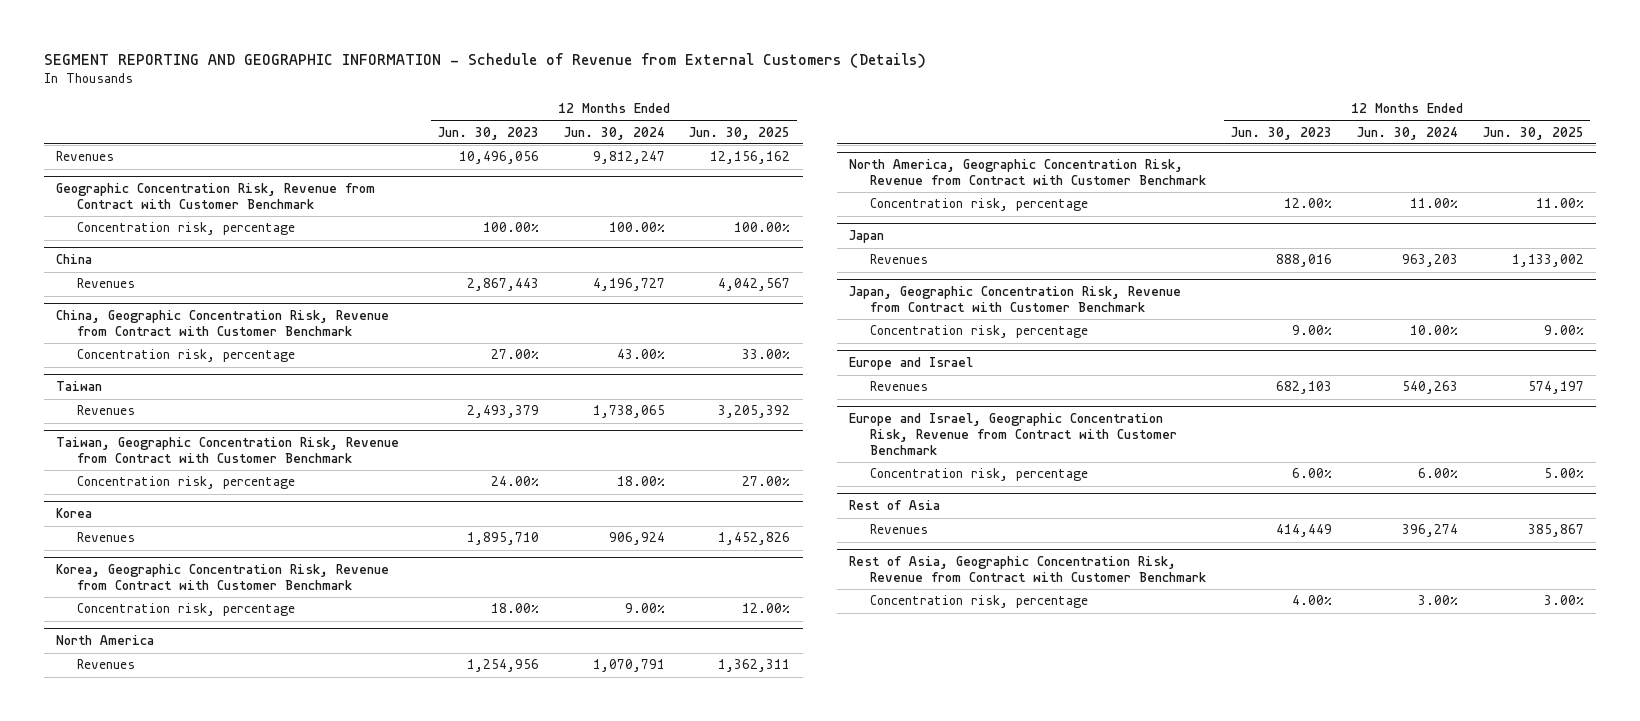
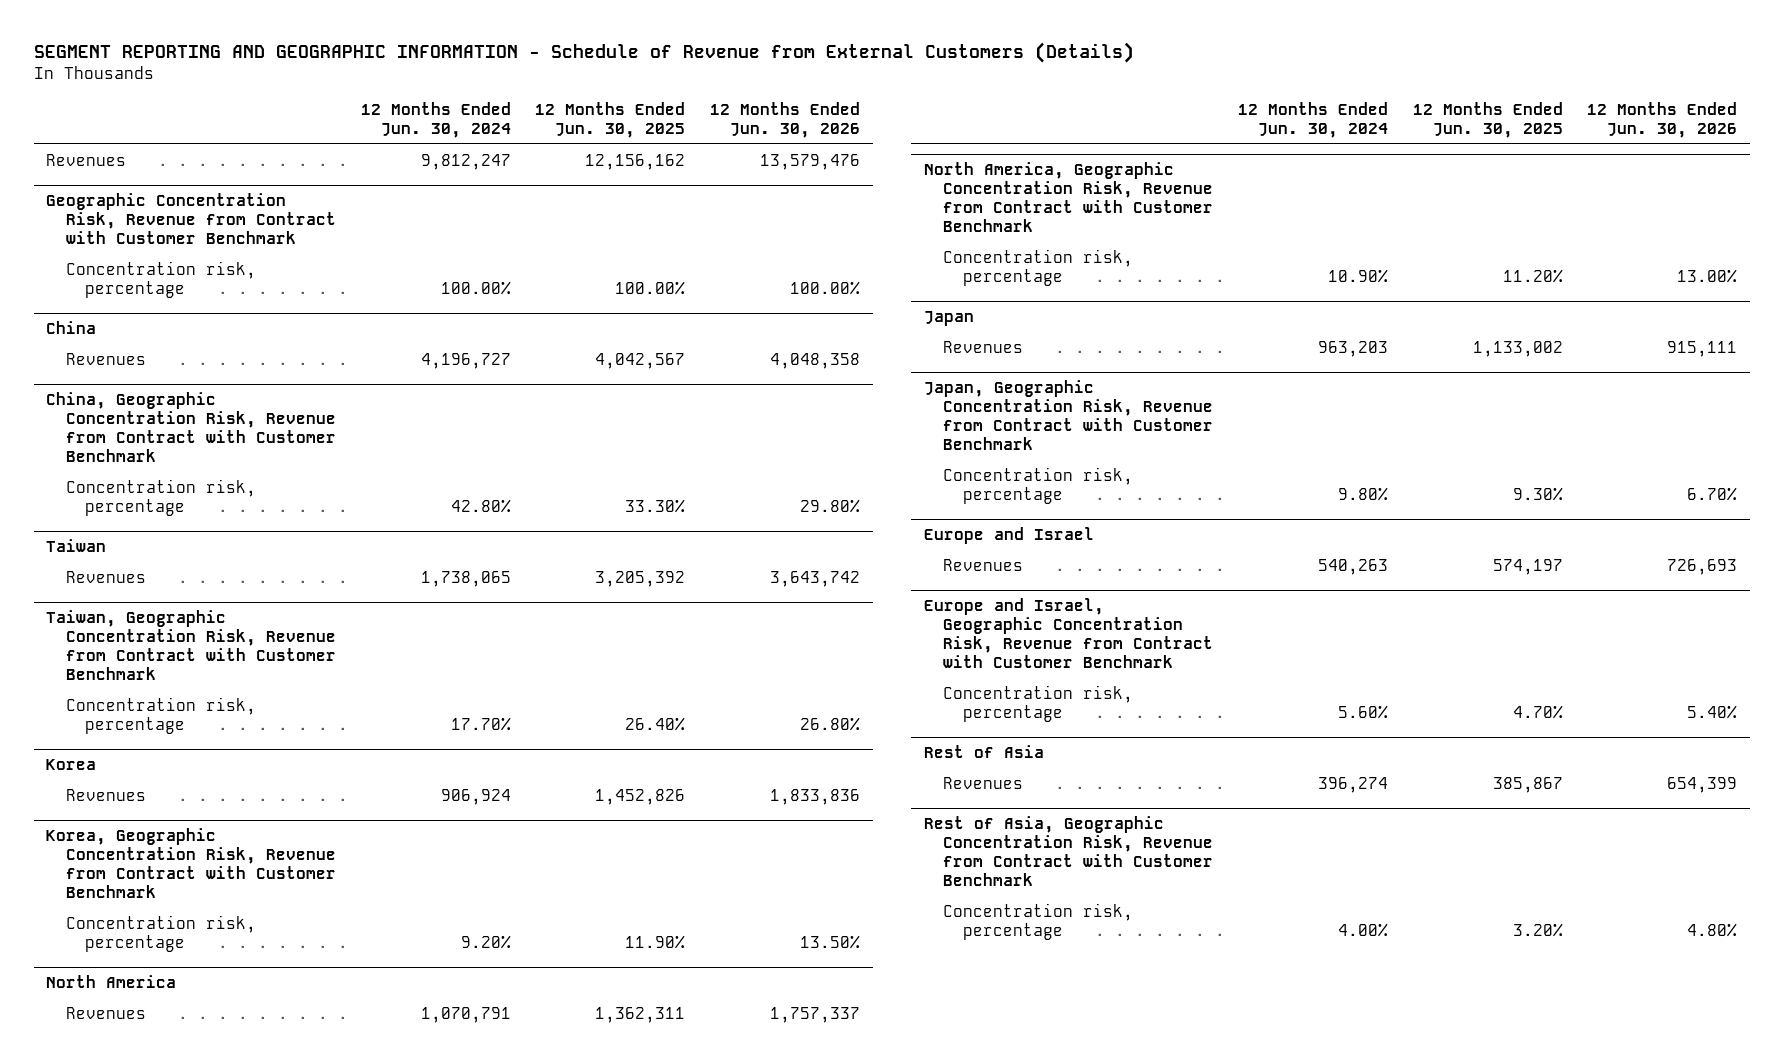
- | 12 Months Ended Jun. 30, 2023 | 12 Months Ended Jun. 30, 2024 | 12 Months Ended Jun. 30, 2025
+ | 12 Months Ended Jun. 30, 2024 | 12 Months Ended Jun. 30, 2025 | 12 Months Ended Jun. 30, 2026
@ China, Geographic Concentration Risk, Revenue from Contract with Customer Benchmark
- Concentration risk, percentage | 27.00% | 43.00% | 33.00%
+ Concentration risk, percentage | 42.80% | 33.30% | 29.80%
@ Taiwan, Geographic Concentration Risk, Revenue from Contract with Customer Benchmark
- Concentration risk, percentage | 24.00% | 18.00% | 27.00%
+ Concentration risk, percentage | 17.70% | 26.40% | 26.80%
@ Korea, Geographic Concentration Risk, Revenue from Contract with Customer Benchmark
- Concentration risk, percentage | 18.00% | 9.00% | 12.00%
+ Concentration risk, percentage | 9.20% | 11.90% | 13.50%
@ North America, Geographic Concentration Risk, Revenue from Contract with Customer Benchmark
- Concentration risk, percentage | 12.00% | 11.00% | 11.00%
+ Concentration risk, percentage | 10.90% | 11.20% | 13.00%
@ Japan, Geographic Concentration Risk, Revenue from Contract with Customer Benchmark
- Concentration risk, percentage | 9.00% | 10.00% | 9.00%
+ Concentration risk, percentage | 9.80% | 9.30% | 6.70%
@ Europe and Israel, Geographic Concentration Risk, Revenue from Contract with Customer Benchmark
- Concentration risk, percentage | 6.00% | 6.00% | 5.00%
+ Concentration risk, percentage | 5.60% | 4.70% | 5.40%
@ Rest of Asia, Geographic Concentration Risk, Revenue from Contract with Customer Benchmark
- Concentration risk, percentage | 4.00% | 3.00% | 3.00%
+ Concentration risk, percentage | 4.00% | 3.20% | 4.80%

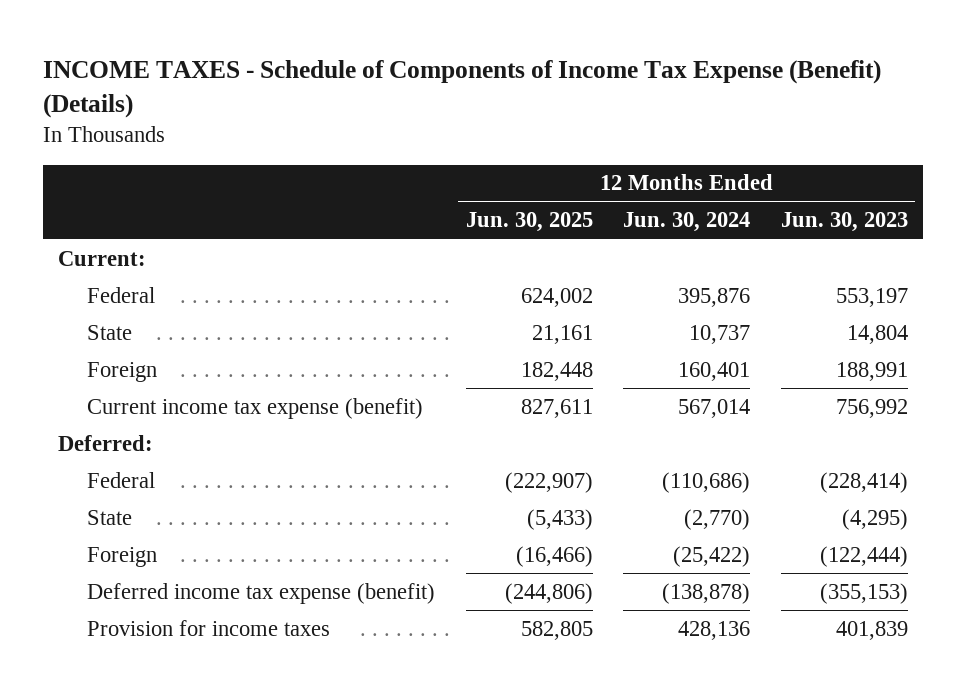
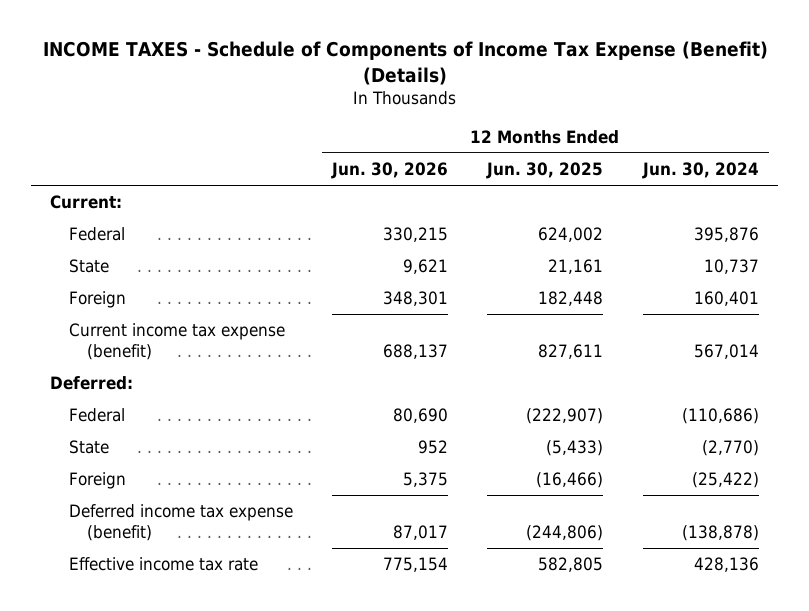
- | 12 Months Ended Jun. 30, 2025 | 12 Months Ended Jun. 30, 2024 | 12 Months Ended Jun. 30, 2023
+ | 12 Months Ended Jun. 30, 2026 | 12 Months Ended Jun. 30, 2025 | 12 Months Ended Jun. 30, 2024
- Provision for income taxes | 582,805 | 428,136 | 401,839
+ Effective income tax rate | 775,154 | 582,805 | 428,136

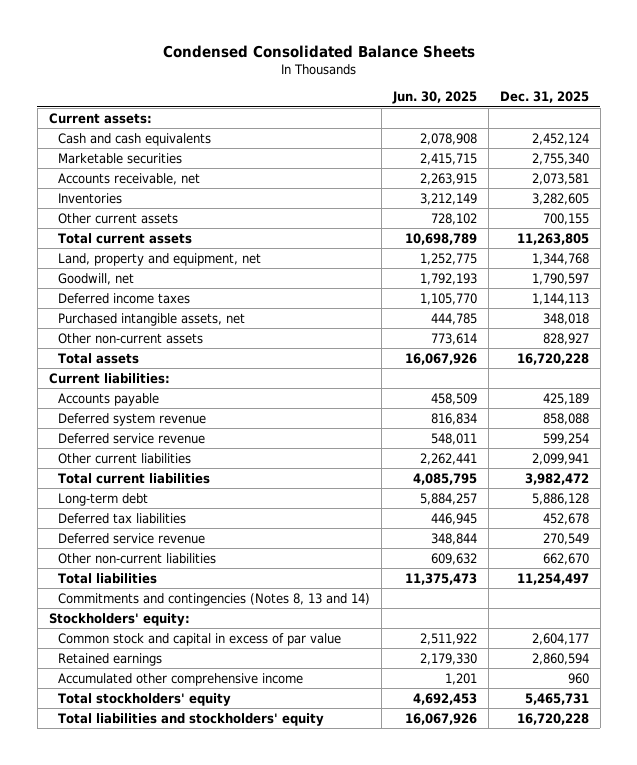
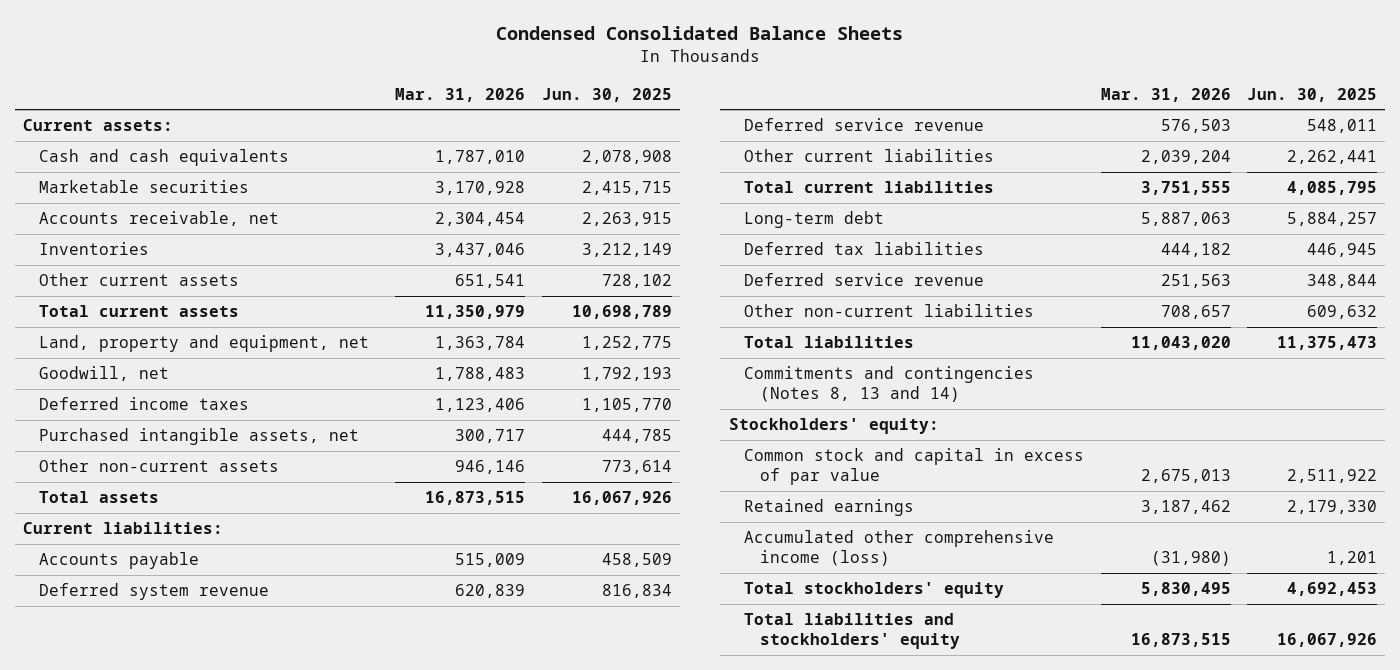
- | Jun. 30, 2025 | Dec. 31, 2025
+ | Mar. 31, 2026 | Jun. 30, 2025
- Accumulated other comprehensive income | 1,201 | 960
+ Accumulated other comprehensive income (loss) | (31,980) | 1,201

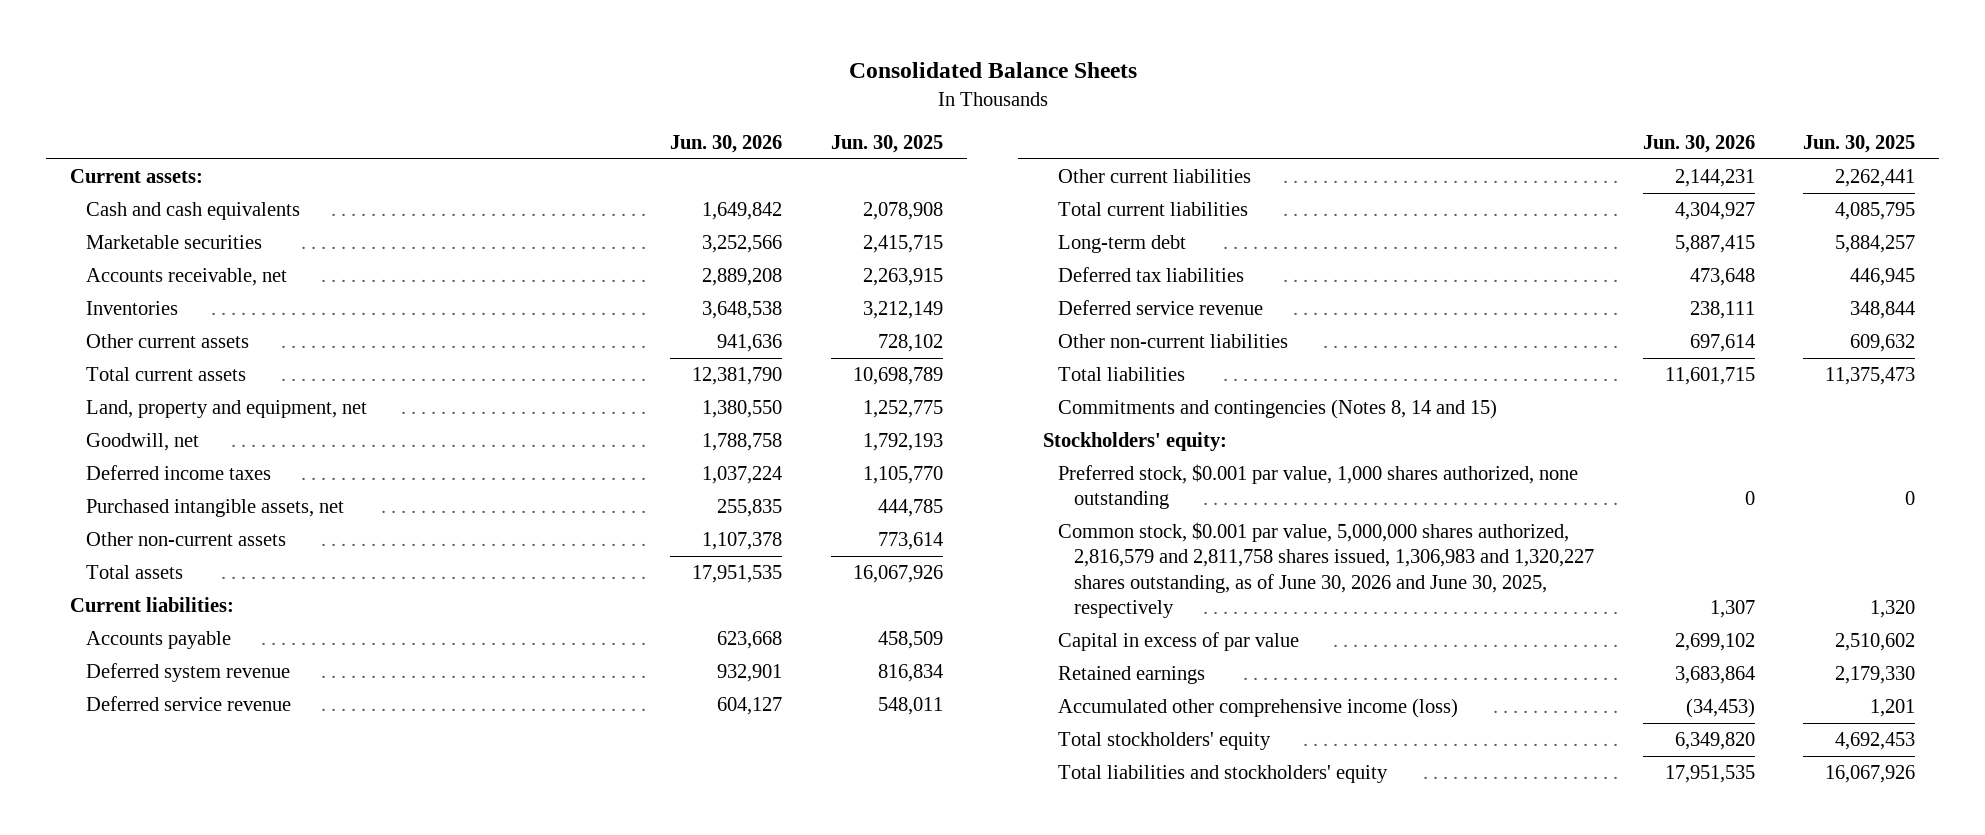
- Condensed Consolidated Balance Sheets
+ Consolidated Balance Sheets
- | Mar. 31, 2026 | Jun. 30, 2025
+ | Jun. 30, 2026 | Jun. 30, 2025
- Commitments and contingencies (Notes 8, 13 and 14)
+ Commitments and contingencies (Notes 8, 14 and 15)
- Common stock and capital in excess of par value | 2,675,013 | 2,511,922
+ Preferred stock, $0.001 par value, 1,000 shares authorized, none outstanding | 0 | 0
+ Common stock, $0.001 par value, 5,000,000 shares authorized, 2,816,579 and 2,811,758 shares issued, 1,306,983 and 1,320,227 shares outstanding, as of June 30, 2026 and June 30, 2025, respectively | 1,307 | 1,320
+ Capital in excess of par value | 2,699,102 | 2,510,602

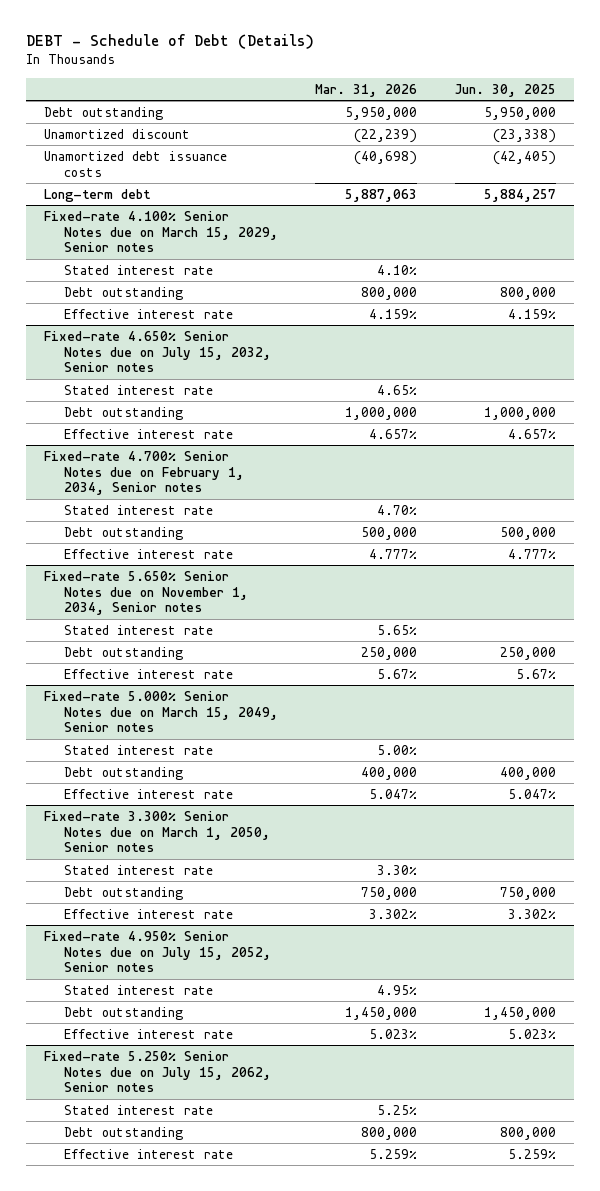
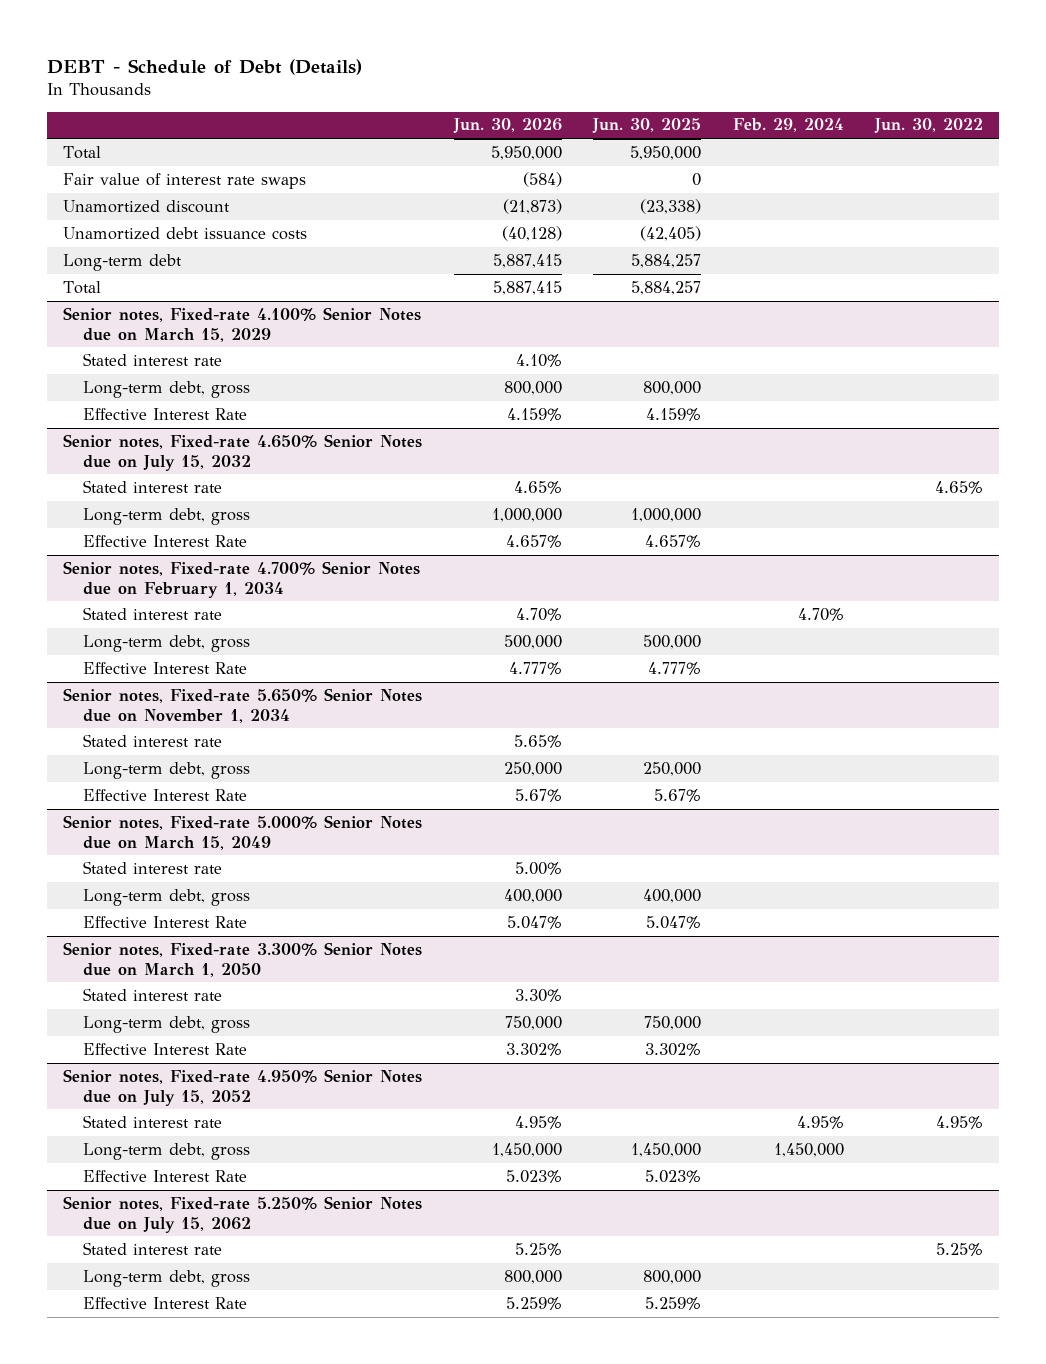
- | Mar. 31, 2026 | Jun. 30, 2025
+ | Jun. 30, 2026 | Jun. 30, 2025 | Feb. 29, 2024 | Jun. 30, 2022
- Debt outstanding | 5,950,000 | 5,950,000
+ Total | 5,950,000 | 5,950,000 | |
+ Fair value of interest rate swaps | (584) | 0 | |
- Fixed-rate 4.100% Senior Notes due on March 15, 2029, Senior notes
+ Total | 5,887,415 | 5,884,257 | |
+ Senior notes, Fixed-rate 4.100% Senior Notes due on March 15, 2029
- Debt outstanding | 800,000 | 800,000
- Effective interest rate | 4.159% | 4.159%
- Fixed-rate 4.650% Senior Notes due on July 15, 2032, Senior notes
+ Long-term debt, gross | 800,000 | 800,000 | |
+ Effective Interest Rate | 4.159% | 4.159% | |
+ Senior notes, Fixed-rate 4.650% Senior Notes due on July 15, 2032
- Debt outstanding | 1,000,000 | 1,000,000
- Effective interest rate | 4.657% | 4.657%
- Fixed-rate 4.700% Senior Notes due on February 1, 2034, Senior notes
+ Long-term debt, gross | 1,000,000 | 1,000,000 | |
+ Effective Interest Rate | 4.657% | 4.657% | |
+ Senior notes, Fixed-rate 4.700% Senior Notes due on February 1, 2034
- Debt outstanding | 500,000 | 500,000
- Effective interest rate | 4.777% | 4.777%
- Fixed-rate 5.650% Senior Notes due on November 1, 2034, Senior notes
+ Long-term debt, gross | 500,000 | 500,000 | |
+ Effective Interest Rate | 4.777% | 4.777% | |
+ Senior notes, Fixed-rate 5.650% Senior Notes due on November 1, 2034
- Debt outstanding | 250,000 | 250,000
- Effective interest rate | 5.67% | 5.67%
- Fixed-rate 5.000% Senior Notes due on March 15, 2049, Senior notes
+ Long-term debt, gross | 250,000 | 250,000 | |
+ Effective Interest Rate | 5.67% | 5.67% | |
+ Senior notes, Fixed-rate 5.000% Senior Notes due on March 15, 2049
- Debt outstanding | 400,000 | 400,000
- Effective interest rate | 5.047% | 5.047%
- Fixed-rate 3.300% Senior Notes due on March 1, 2050, Senior notes
+ Long-term debt, gross | 400,000 | 400,000 | |
+ Effective Interest Rate | 5.047% | 5.047% | |
+ Senior notes, Fixed-rate 3.300% Senior Notes due on March 1, 2050
- Debt outstanding | 750,000 | 750,000
- Effective interest rate | 3.302% | 3.302%
- Fixed-rate 4.950% Senior Notes due on July 15, 2052, Senior notes
+ Long-term debt, gross | 750,000 | 750,000 | |
+ Effective Interest Rate | 3.302% | 3.302% | |
+ Senior notes, Fixed-rate 4.950% Senior Notes due on July 15, 2052
- Debt outstanding | 1,450,000 | 1,450,000
- Effective interest rate | 5.023% | 5.023%
- Fixed-rate 5.250% Senior Notes due on July 15, 2062, Senior notes
+ Long-term debt, gross | 1,450,000 | 1,450,000 | 1,450,000 |
+ Effective Interest Rate | 5.023% | 5.023% | |
+ Senior notes, Fixed-rate 5.250% Senior Notes due on July 15, 2062
- Debt outstanding | 800,000 | 800,000
- Effective interest rate | 5.259% | 5.259%
+ Long-term debt, gross | 800,000 | 800,000 | |
+ Effective Interest Rate | 5.259% | 5.259% | |

